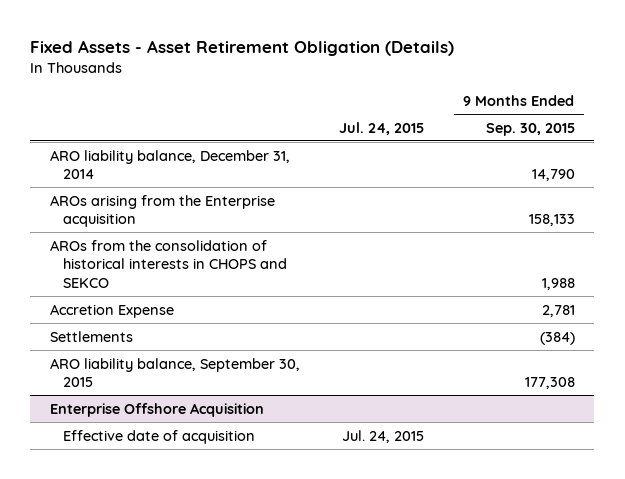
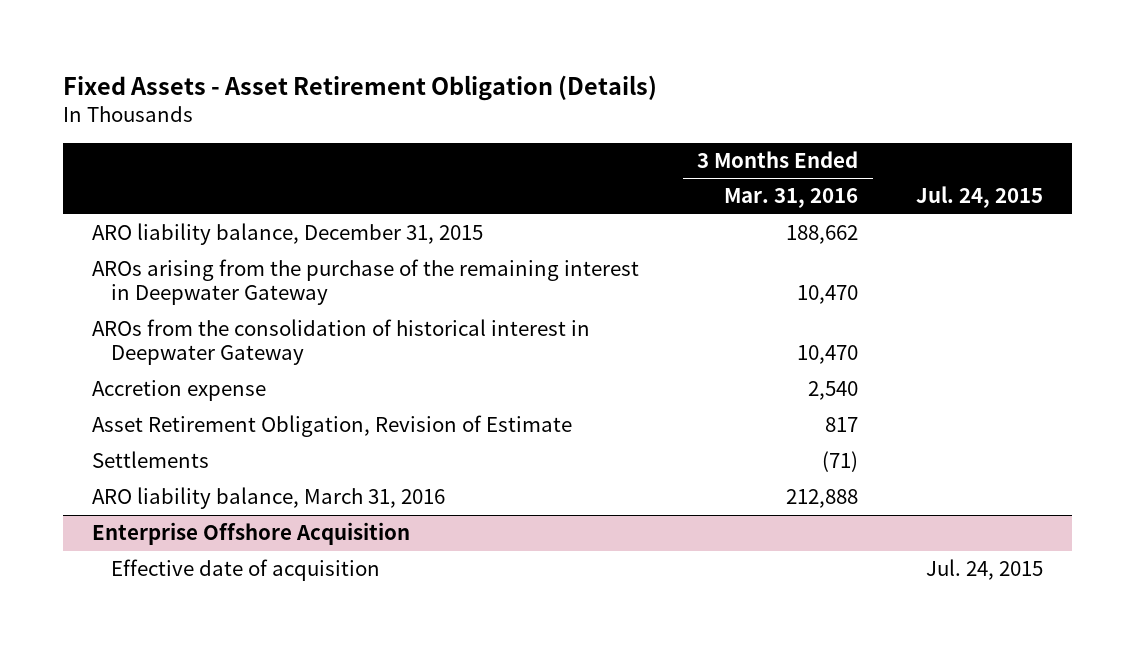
- | Jul. 24, 2015 | 9 Months Ended Sep. 30, 2015
+ | 3 Months Ended Mar. 31, 2016 | Jul. 24, 2015
- ARO liability balance, December 31, 2014 | | 14,790
- AROs arising from the Enterprise acquisition | | 158,133
- AROs from the consolidation of historical interests in CHOPS and SEKCO | | 1,988
- Accretion Expense | | 2,781
+ ARO liability balance, December 31, 2015 | 188,662 |
+ AROs arising from the purchase of the remaining interest in Deepwater Gateway | 10,470 |
+ AROs from the consolidation of historical interest in Deepwater Gateway | 10,470 |
+ Accretion expense | 2,540 |
+ Asset Retirement Obligation, Revision of Estimate | 817 |
- ARO liability balance, September 30, 2015 | | 177,308
+ ARO liability balance, March 31, 2016 | 212,888 |

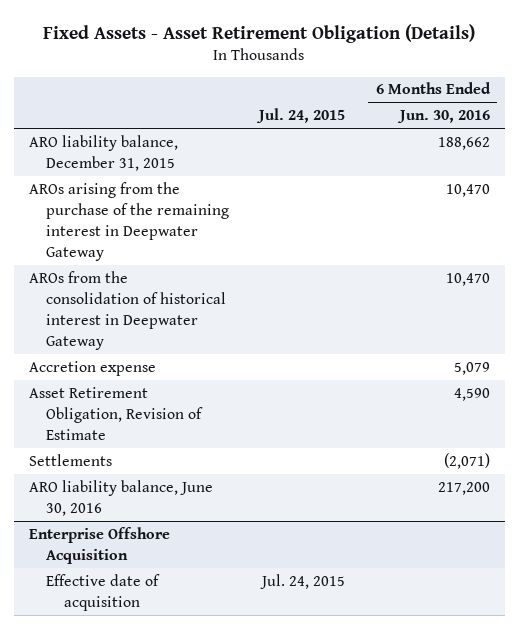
- | 3 Months Ended Mar. 31, 2016 | Jul. 24, 2015
+ | Jul. 24, 2015 | 6 Months Ended Jun. 30, 2016
- ARO liability balance, March 31, 2016 | 212,888 |
+ ARO liability balance, June 30, 2016 | | 217,200

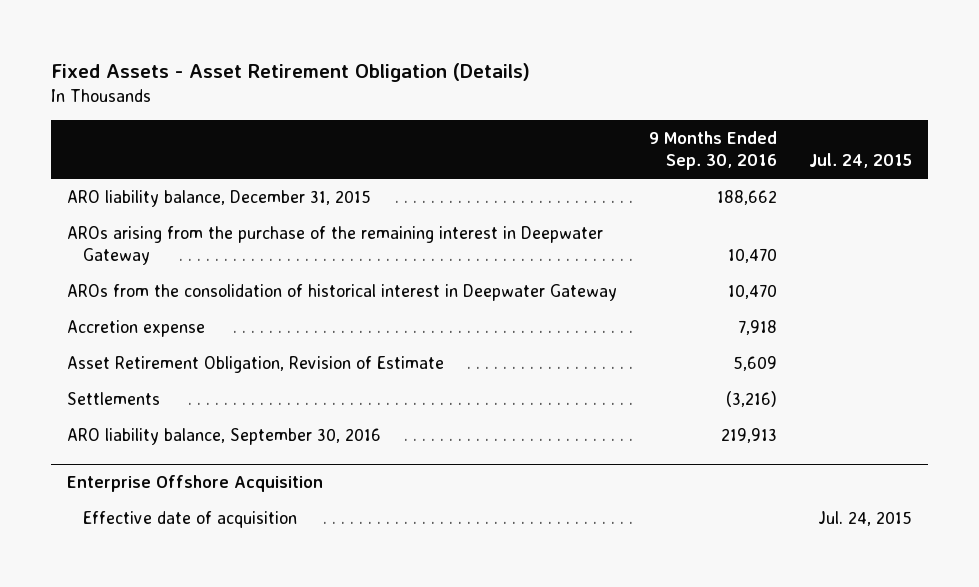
- | Jul. 24, 2015 | 6 Months Ended Jun. 30, 2016
+ | 9 Months Ended Sep. 30, 2016 | Jul. 24, 2015
- ARO liability balance, June 30, 2016 | | 217,200
+ ARO liability balance, September 30, 2016 | 219,913 |

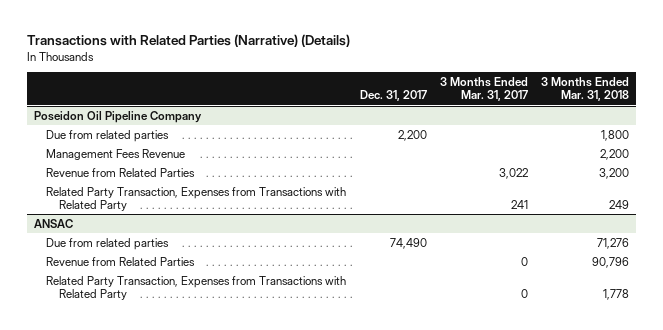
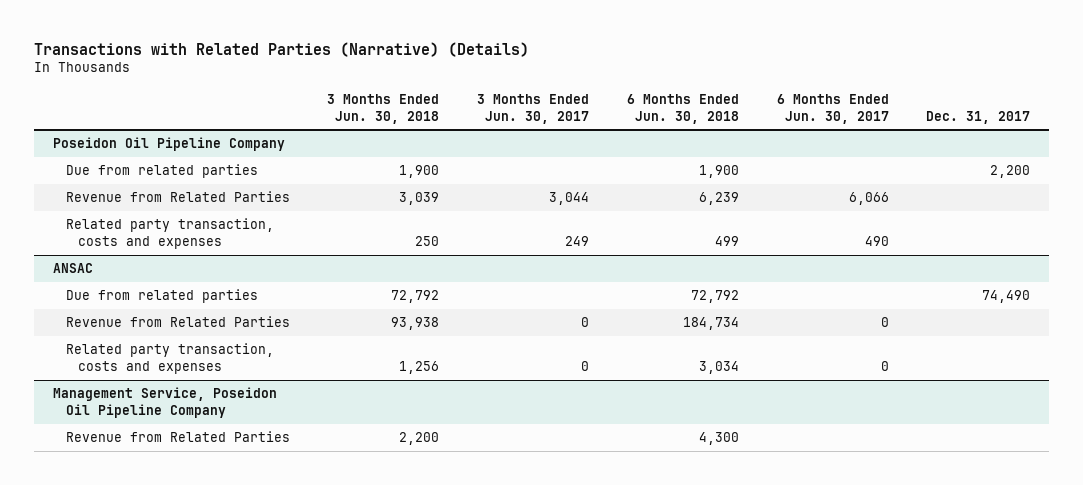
- | Dec. 31, 2017 | 3 Months Ended Mar. 31, 2017 | 3 Months Ended Mar. 31, 2018
+ | 3 Months Ended Jun. 30, 2018 | 3 Months Ended Jun. 30, 2017 | 6 Months Ended Jun. 30, 2018 | 6 Months Ended Jun. 30, 2017 | Dec. 31, 2017
@ Poseidon Oil Pipeline Company
- Management Fees Revenue | | | 2,200
- Related Party Transaction, Expenses from Transactions with Related Party | | 241 | 249
+ Related party transaction, costs and expenses | 250 | 249 | 499 | 490 |
@ ANSAC
- Related Party Transaction, Expenses from Transactions with Related Party | | 0 | 1,778
+ Related party transaction, costs and expenses | 1,256 | 0 | 3,034 | 0 |
+ Management Service, Poseidon Oil Pipeline Company
+ Revenue from Related Parties | 2,200 | | 4,300 | |

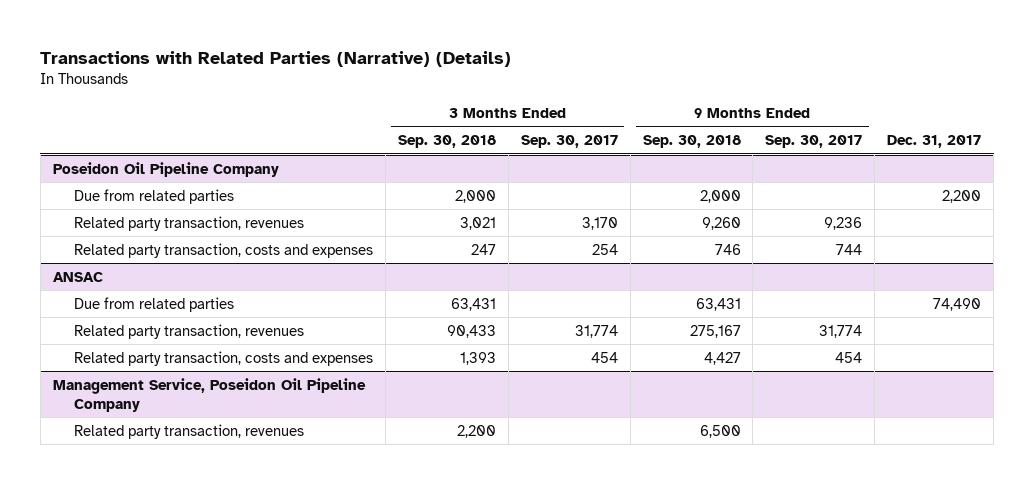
- | 3 Months Ended Jun. 30, 2018 | 3 Months Ended Jun. 30, 2017 | 6 Months Ended Jun. 30, 2018 | 6 Months Ended Jun. 30, 2017 | Dec. 31, 2017
+ | 3 Months Ended Sep. 30, 2018 | 3 Months Ended Sep. 30, 2017 | 9 Months Ended Sep. 30, 2018 | 9 Months Ended Sep. 30, 2017 | Dec. 31, 2017
@ Poseidon Oil Pipeline Company
- Revenue from Related Parties | 3,039 | 3,044 | 6,239 | 6,066 |
+ Related party transaction, revenues | 3,021 | 3,170 | 9,260 | 9,236 |
@ ANSAC
- Revenue from Related Parties | 93,938 | 0 | 184,734 | 0 |
+ Related party transaction, revenues | 90,433 | 31,774 | 275,167 | 31,774 |
@ Management Service, Poseidon Oil Pipeline Company
- Revenue from Related Parties | 2,200 | | 4,300 | |
+ Related party transaction, revenues | 2,200 | | 6,500 | |

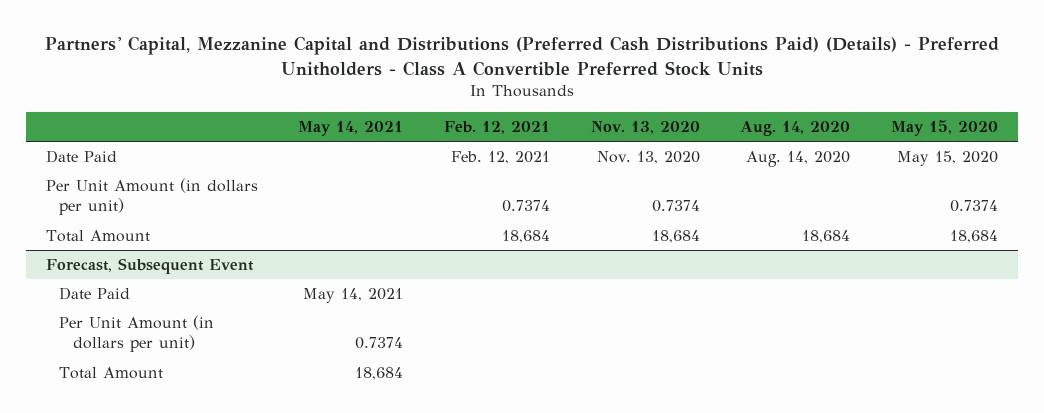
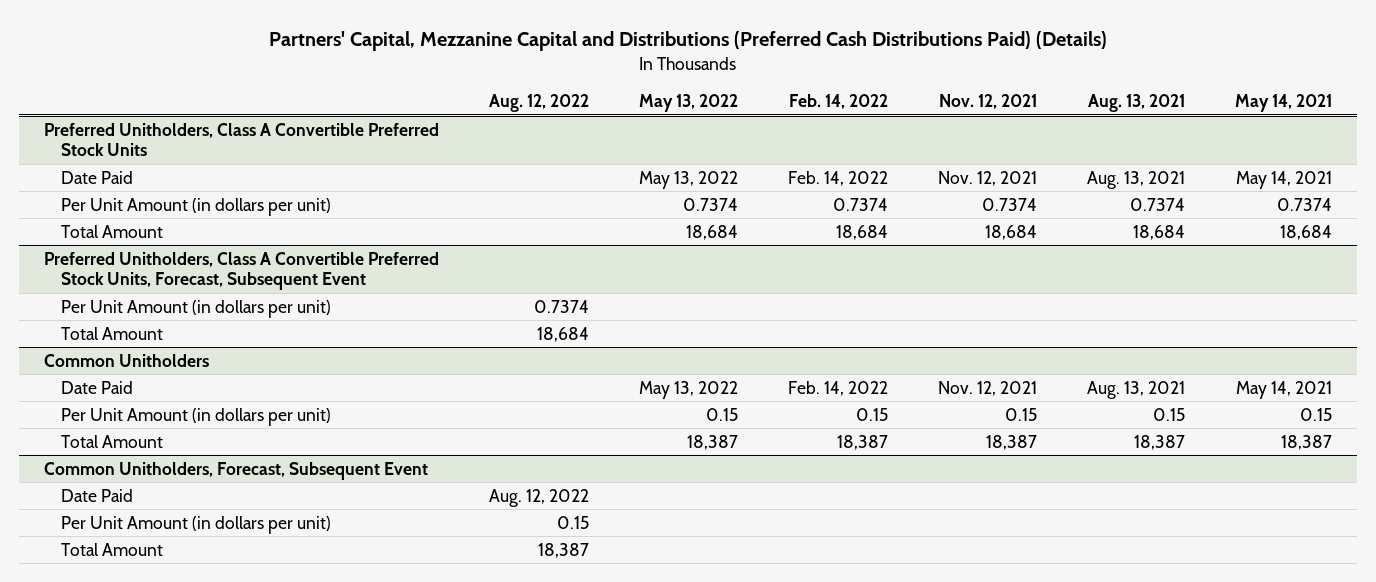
- Partners' Capital, Mezzanine Capital and Distributions (Preferred Cash Distributions Paid) (Details) - Preferred Unitholders - Class A Convertible Preferred Stock Units
+ Partners' Capital, Mezzanine Capital and Distributions (Preferred Cash Distributions Paid) (Details)
- | May 14, 2021 | Feb. 12, 2021 | Nov. 13, 2020 | Aug. 14, 2020 | May 15, 2020
+ | Aug. 12, 2022 | May 13, 2022 | Feb. 14, 2022 | Nov. 12, 2021 | Aug. 13, 2021 | May 14, 2021
- Date Paid | | Feb. 12, 2021 | Nov. 13, 2020 | Aug. 14, 2020 | May 15, 2020
- Per Unit Amount (in dollars per unit) | | 0.7374 | 0.7374 | | 0.7374
- Total Amount | | 18,684 | 18,684 | 18,684 | 18,684
- Forecast, Subsequent Event
+ Preferred Unitholders, Class A Convertible Preferred Stock Units
+ Preferred Unitholders, Class A Convertible Preferred Stock Units, Forecast, Subsequent Event
+ Per Unit Amount (in dollars per unit) | 0.7374 | | | | |
+ Total Amount | 18,684 | | | | |
+ Common Unitholders
+ Date Paid | | May 13, 2022 | Feb. 14, 2022 | Nov. 12, 2021 | Aug. 13, 2021 | May 14, 2021
+ Per Unit Amount (in dollars per unit) | | 0.15 | 0.15 | 0.15 | 0.15 | 0.15
+ Total Amount | | 18,387 | 18,387 | 18,387 | 18,387 | 18,387
+ Common Unitholders, Forecast, Subsequent Event
+ Date Paid | Aug. 12, 2022 | | | | |
+ Per Unit Amount (in dollars per unit) | 0.15 | | | | |
+ Total Amount | 18,387 | | | | |

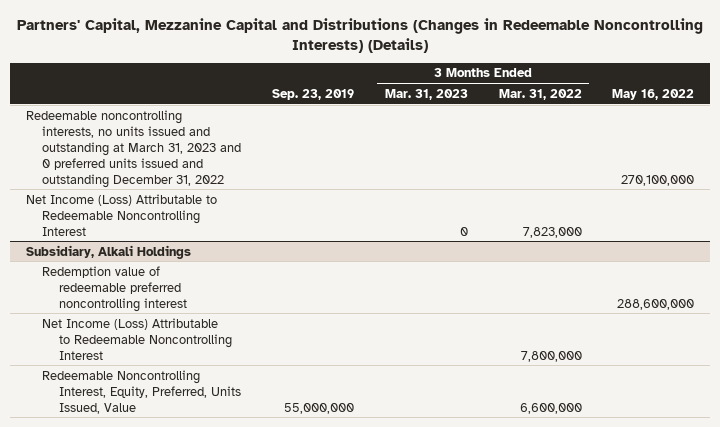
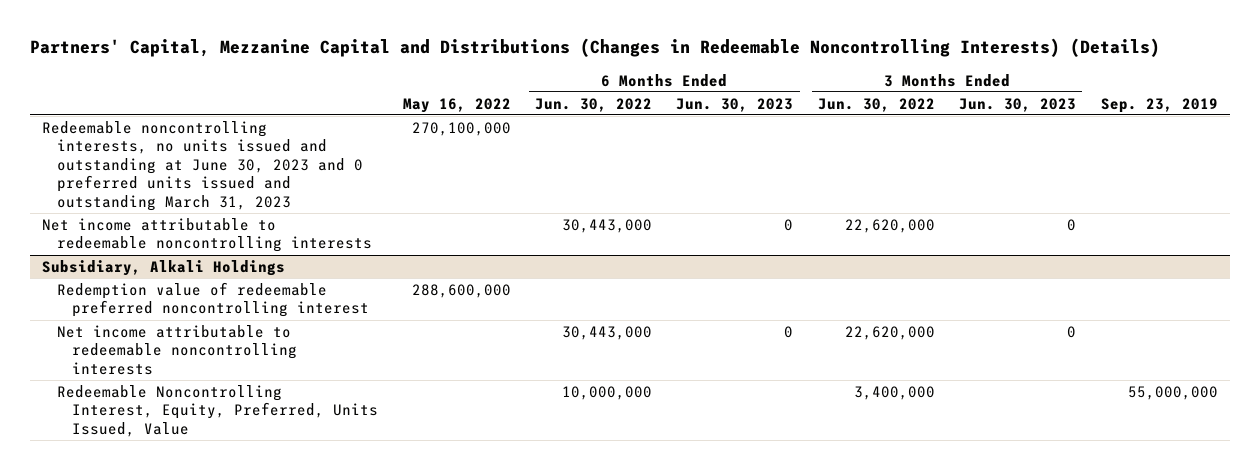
- | Sep. 23, 2019 | 3 Months Ended Mar. 31, 2023 | 3 Months Ended Mar. 31, 2022 | May 16, 2022
+ | May 16, 2022 | 6 Months Ended Jun. 30, 2022 | 6 Months Ended Jun. 30, 2023 | 3 Months Ended Jun. 30, 2022 | 3 Months Ended Jun. 30, 2023 | Sep. 23, 2019
- Redeemable noncontrolling interests, no units issued and outstanding at March 31, 2023 and 0 preferred units issued and outstanding December 31, 2022 | | | | 270,100,000
- Net Income (Loss) Attributable to Redeemable Noncontrolling Interest | | 0 | 7,823,000 |
+ Redeemable noncontrolling interests, no units issued and outstanding at June 30, 2023 and 0 preferred units issued and outstanding March 31, 2023 | 270,100,000 | | | | |
+ Net income attributable to redeemable noncontrolling interests | | 30,443,000 | 0 | 22,620,000 | 0 |
@ Subsidiary, Alkali Holdings
- Net Income (Loss) Attributable to Redeemable Noncontrolling Interest | | | 7,800,000 |
+ Net income attributable to redeemable noncontrolling interests | | 30,443,000 | 0 | 22,620,000 | 0 |

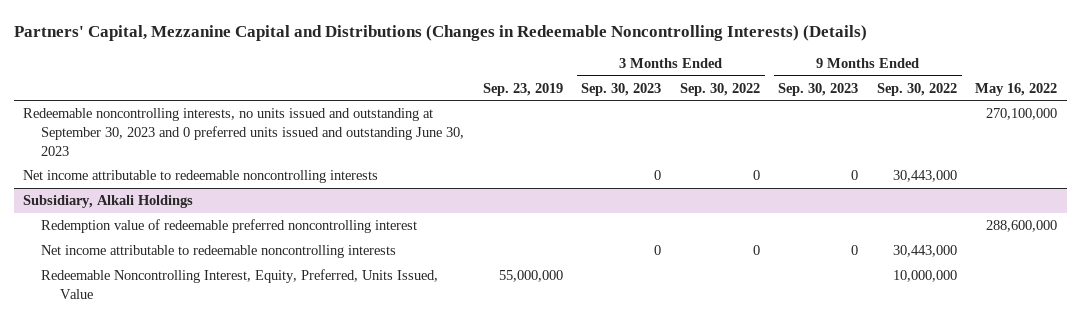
- | May 16, 2022 | 6 Months Ended Jun. 30, 2022 | 6 Months Ended Jun. 30, 2023 | 3 Months Ended Jun. 30, 2022 | 3 Months Ended Jun. 30, 2023 | Sep. 23, 2019
+ | Sep. 23, 2019 | 3 Months Ended Sep. 30, 2023 | 3 Months Ended Sep. 30, 2022 | 9 Months Ended Sep. 30, 2023 | 9 Months Ended Sep. 30, 2022 | May 16, 2022
- Redeemable noncontrolling interests, no units issued and outstanding at June 30, 2023 and 0 preferred units issued and outstanding March 31, 2023 | 270,100,000 | | | | |
+ Redeemable noncontrolling interests, no units issued and outstanding at September 30, 2023 and 0 preferred units issued and outstanding June 30, 2023 | | | | | | 270,100,000

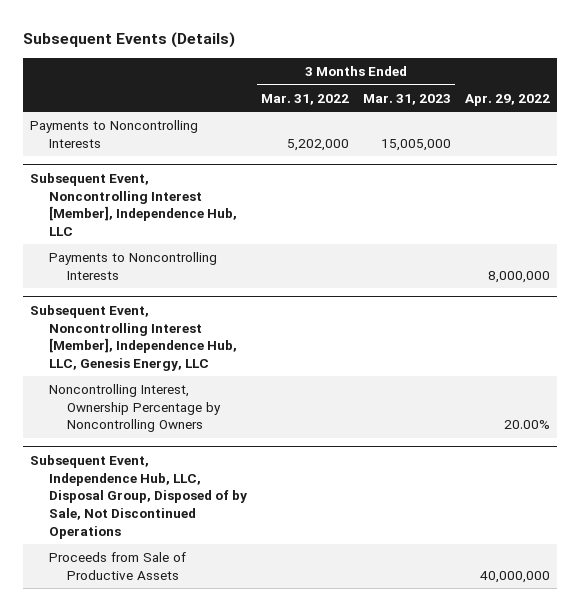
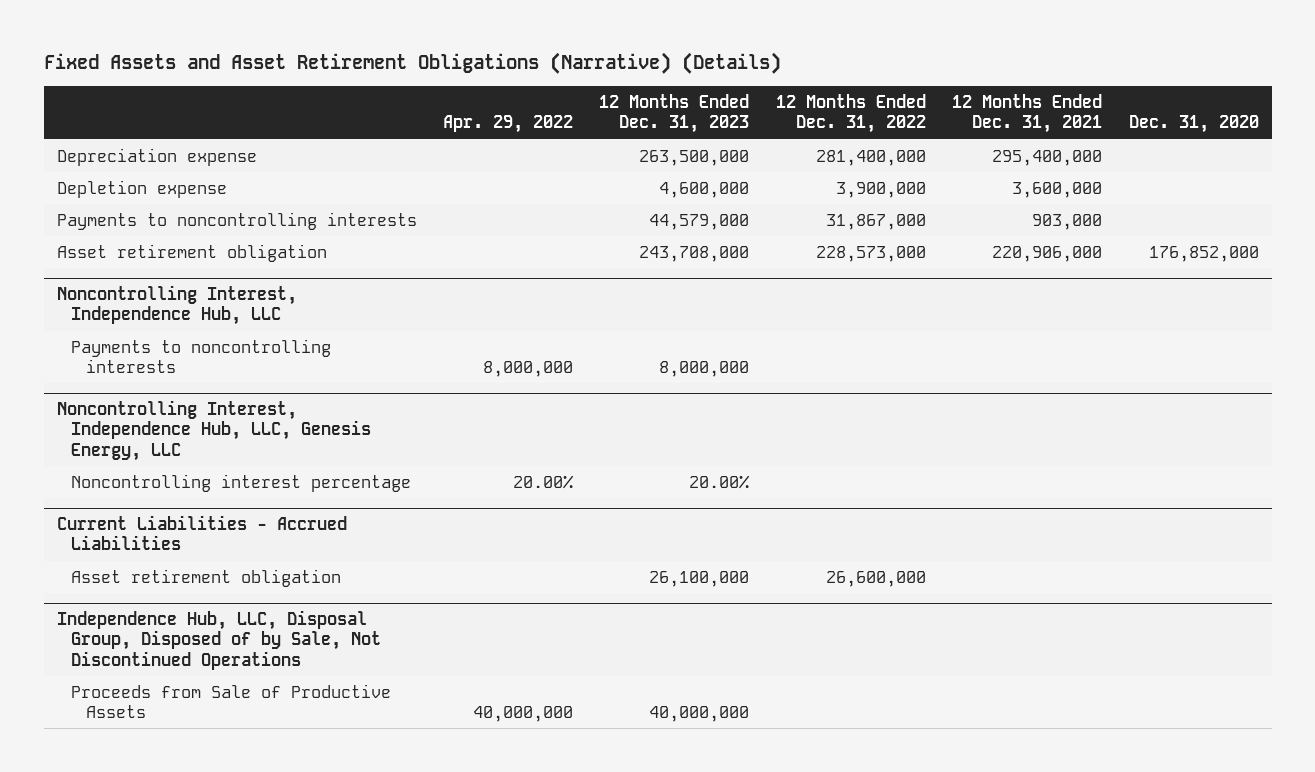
- Subsequent Events (Details)
+ Fixed Assets and Asset Retirement Obligations (Narrative) (Details)
- | 3 Months Ended Mar. 31, 2022 | 3 Months Ended Mar. 31, 2023 | Apr. 29, 2022
+ | Apr. 29, 2022 | 12 Months Ended Dec. 31, 2023 | 12 Months Ended Dec. 31, 2022 | 12 Months Ended Dec. 31, 2021 | Dec. 31, 2020
- Payments to Noncontrolling Interests | 5,202,000 | 15,005,000 |
- Subsequent Event, Noncontrolling Interest [Member], Independence Hub, LLC
- Payments to Noncontrolling Interests | | | 8,000,000
- Subsequent Event, Noncontrolling Interest [Member], Independence Hub, LLC, Genesis Energy, LLC
- Noncontrolling Interest, Ownership Percentage by Noncontrolling Owners | | | 20.00%
- Subsequent Event, Independence Hub, LLC, Disposal Group, Disposed of by Sale, Not Discontinued Operations
+ Depreciation expense | | 263,500,000 | 281,400,000 | 295,400,000 |
+ Depletion expense | | 4,600,000 | 3,900,000 | 3,600,000 |
+ Payments to noncontrolling interests | | 44,579,000 | 31,867,000 | 903,000 |
+ Asset retirement obligation | | 243,708,000 | 228,573,000 | 220,906,000 | 176,852,000
+ Noncontrolling Interest, Independence Hub, LLC
+ Payments to noncontrolling interests | 8,000,000 | 8,000,000 | | |
+ Noncontrolling Interest, Independence Hub, LLC, Genesis Energy, LLC
+ Noncontrolling interest percentage | 20.00% | 20.00% | | |
+ Current Liabilities - Accrued Liabilities
+ Asset retirement obligation | | 26,100,000 | 26,600,000 | |
+ Independence Hub, LLC, Disposal Group, Disposed of by Sale, Not Discontinued Operations

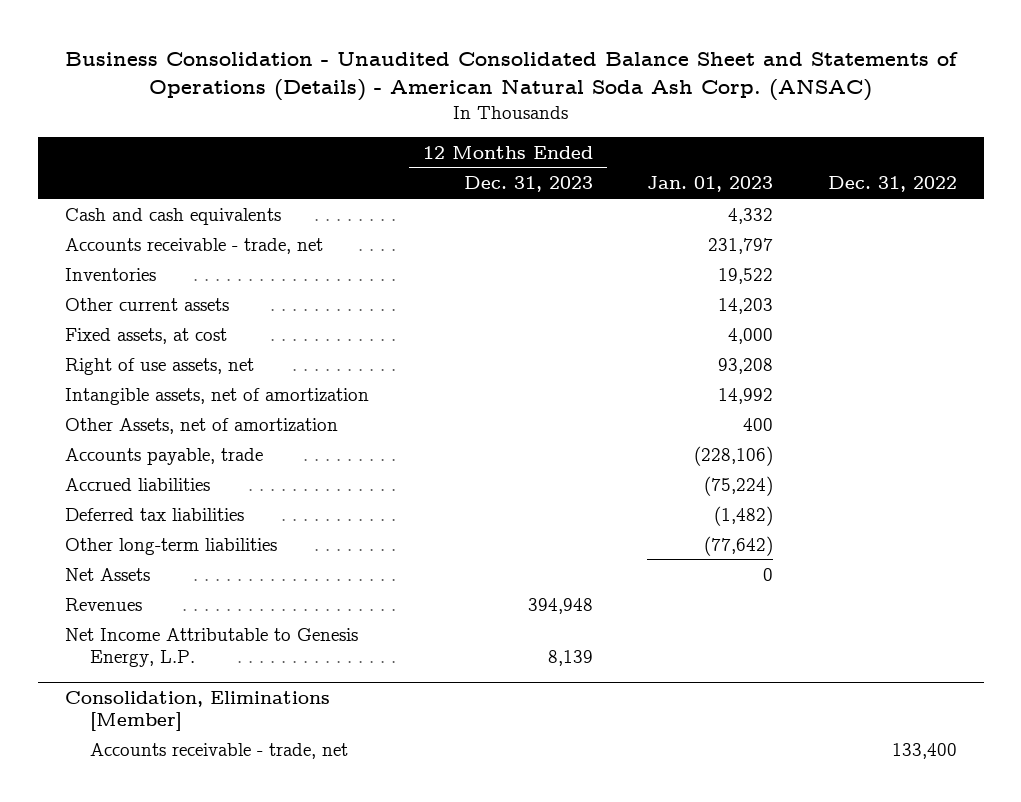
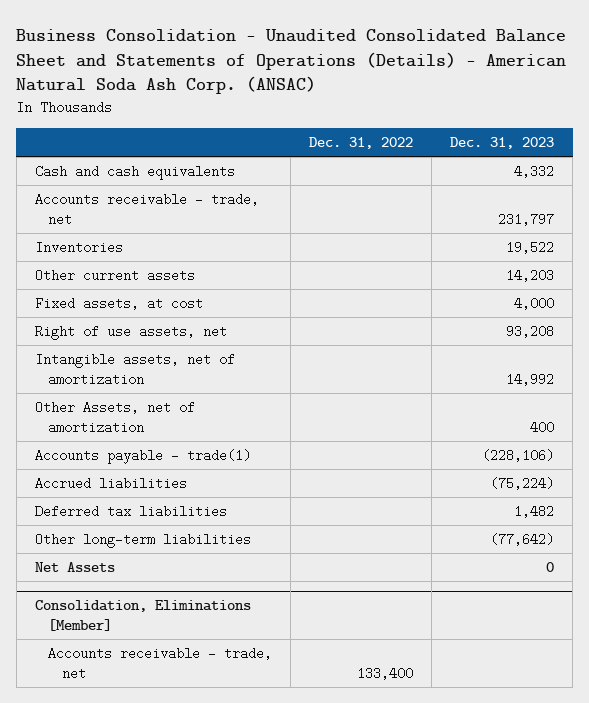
- | 12 Months Ended Dec. 31, 2023 | Jan. 01, 2023 | Dec. 31, 2022
+ | Dec. 31, 2022 | Dec. 31, 2023
- Accounts payable, trade | | (228,106) |
+ Accounts payable - trade(1) | | (228,106)
- Revenues | 394,948 | |
- Net Income Attributable to Genesis Energy, L.P. | 8,139 | |

